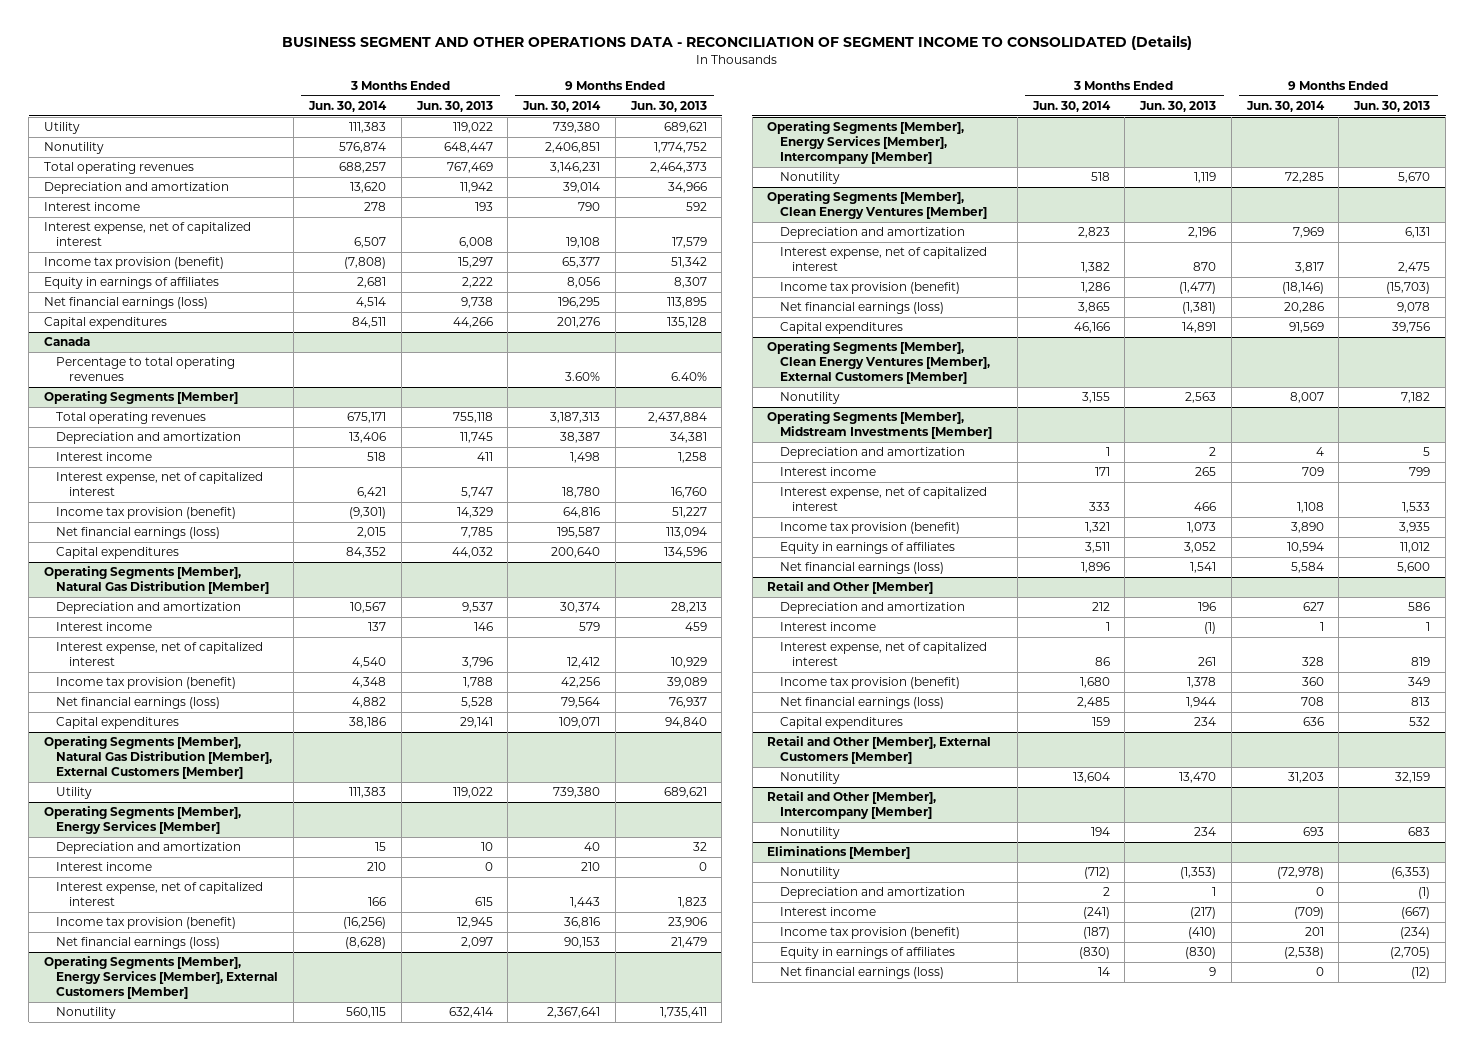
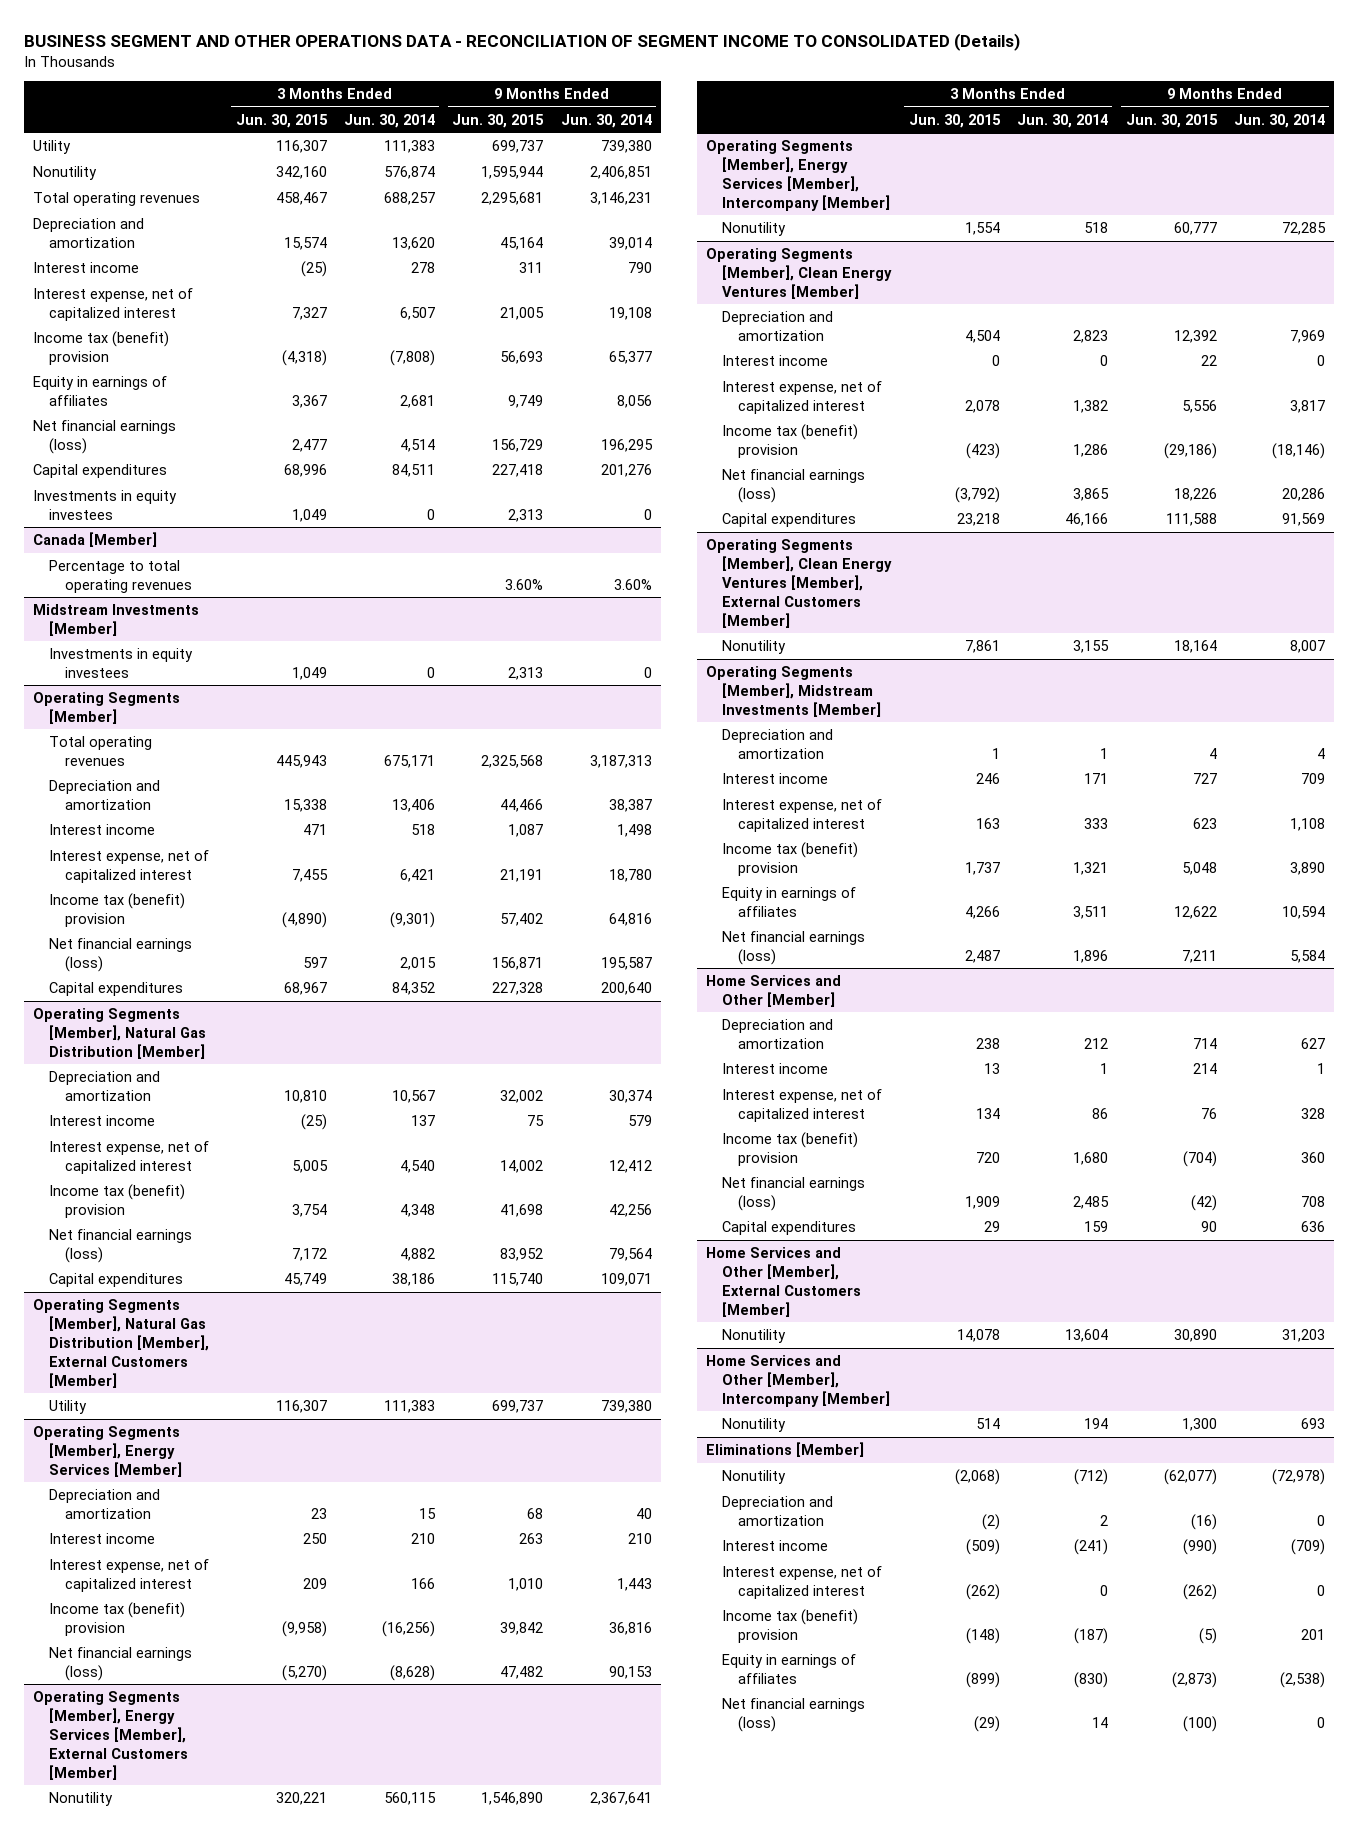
- | 3 Months Ended Jun. 30, 2014 | 3 Months Ended Jun. 30, 2013 | 9 Months Ended Jun. 30, 2014 | 9 Months Ended Jun. 30, 2013
+ | 3 Months Ended Jun. 30, 2015 | 3 Months Ended Jun. 30, 2014 | 9 Months Ended Jun. 30, 2015 | 9 Months Ended Jun. 30, 2014
- Income tax provision (benefit) | (7,808) | 15,297 | 65,377 | 51,342
+ Income tax (benefit) provision | (4,318) | (7,808) | 56,693 | 65,377
- Canada
+ Investments in equity investees | 1,049 | 0 | 2,313 | 0
+ Canada [Member]
+ Midstream Investments [Member]
+ Investments in equity investees | 1,049 | 0 | 2,313 | 0
@ Operating Segments [Member]
- Income tax provision (benefit) | (9,301) | 14,329 | 64,816 | 51,227
+ Income tax (benefit) provision | (4,890) | (9,301) | 57,402 | 64,816
@ Operating Segments [Member], Natural Gas Distribution [Member]
- Income tax provision (benefit) | 4,348 | 1,788 | 42,256 | 39,089
+ Income tax (benefit) provision | 3,754 | 4,348 | 41,698 | 42,256
@ Operating Segments [Member], Energy Services [Member]
- Income tax provision (benefit) | (16,256) | 12,945 | 36,816 | 23,906
+ Income tax (benefit) provision | (9,958) | (16,256) | 39,842 | 36,816
@ Operating Segments [Member], Clean Energy Ventures [Member]
+ Interest income | 0 | 0 | 22 | 0
- Income tax provision (benefit) | 1,286 | (1,477) | (18,146) | (15,703)
+ Income tax (benefit) provision | (423) | 1,286 | (29,186) | (18,146)
@ Operating Segments [Member], Midstream Investments [Member]
- Income tax provision (benefit) | 1,321 | 1,073 | 3,890 | 3,935
+ Income tax (benefit) provision | 1,737 | 1,321 | 5,048 | 3,890
- Retail and Other [Member]
+ Home Services and Other [Member]
- Income tax provision (benefit) | 1,680 | 1,378 | 360 | 349
+ Income tax (benefit) provision | 720 | 1,680 | (704) | 360
- Retail and Other [Member], External Customers [Member]
+ Home Services and Other [Member], External Customers [Member]
- Retail and Other [Member], Intercompany [Member]
+ Home Services and Other [Member], Intercompany [Member]
@ Eliminations [Member]
- Income tax provision (benefit) | (187) | (410) | 201 | (234)
+ Interest expense, net of capitalized interest | (262) | 0 | (262) | 0
+ Income tax (benefit) provision | (148) | (187) | (5) | 201

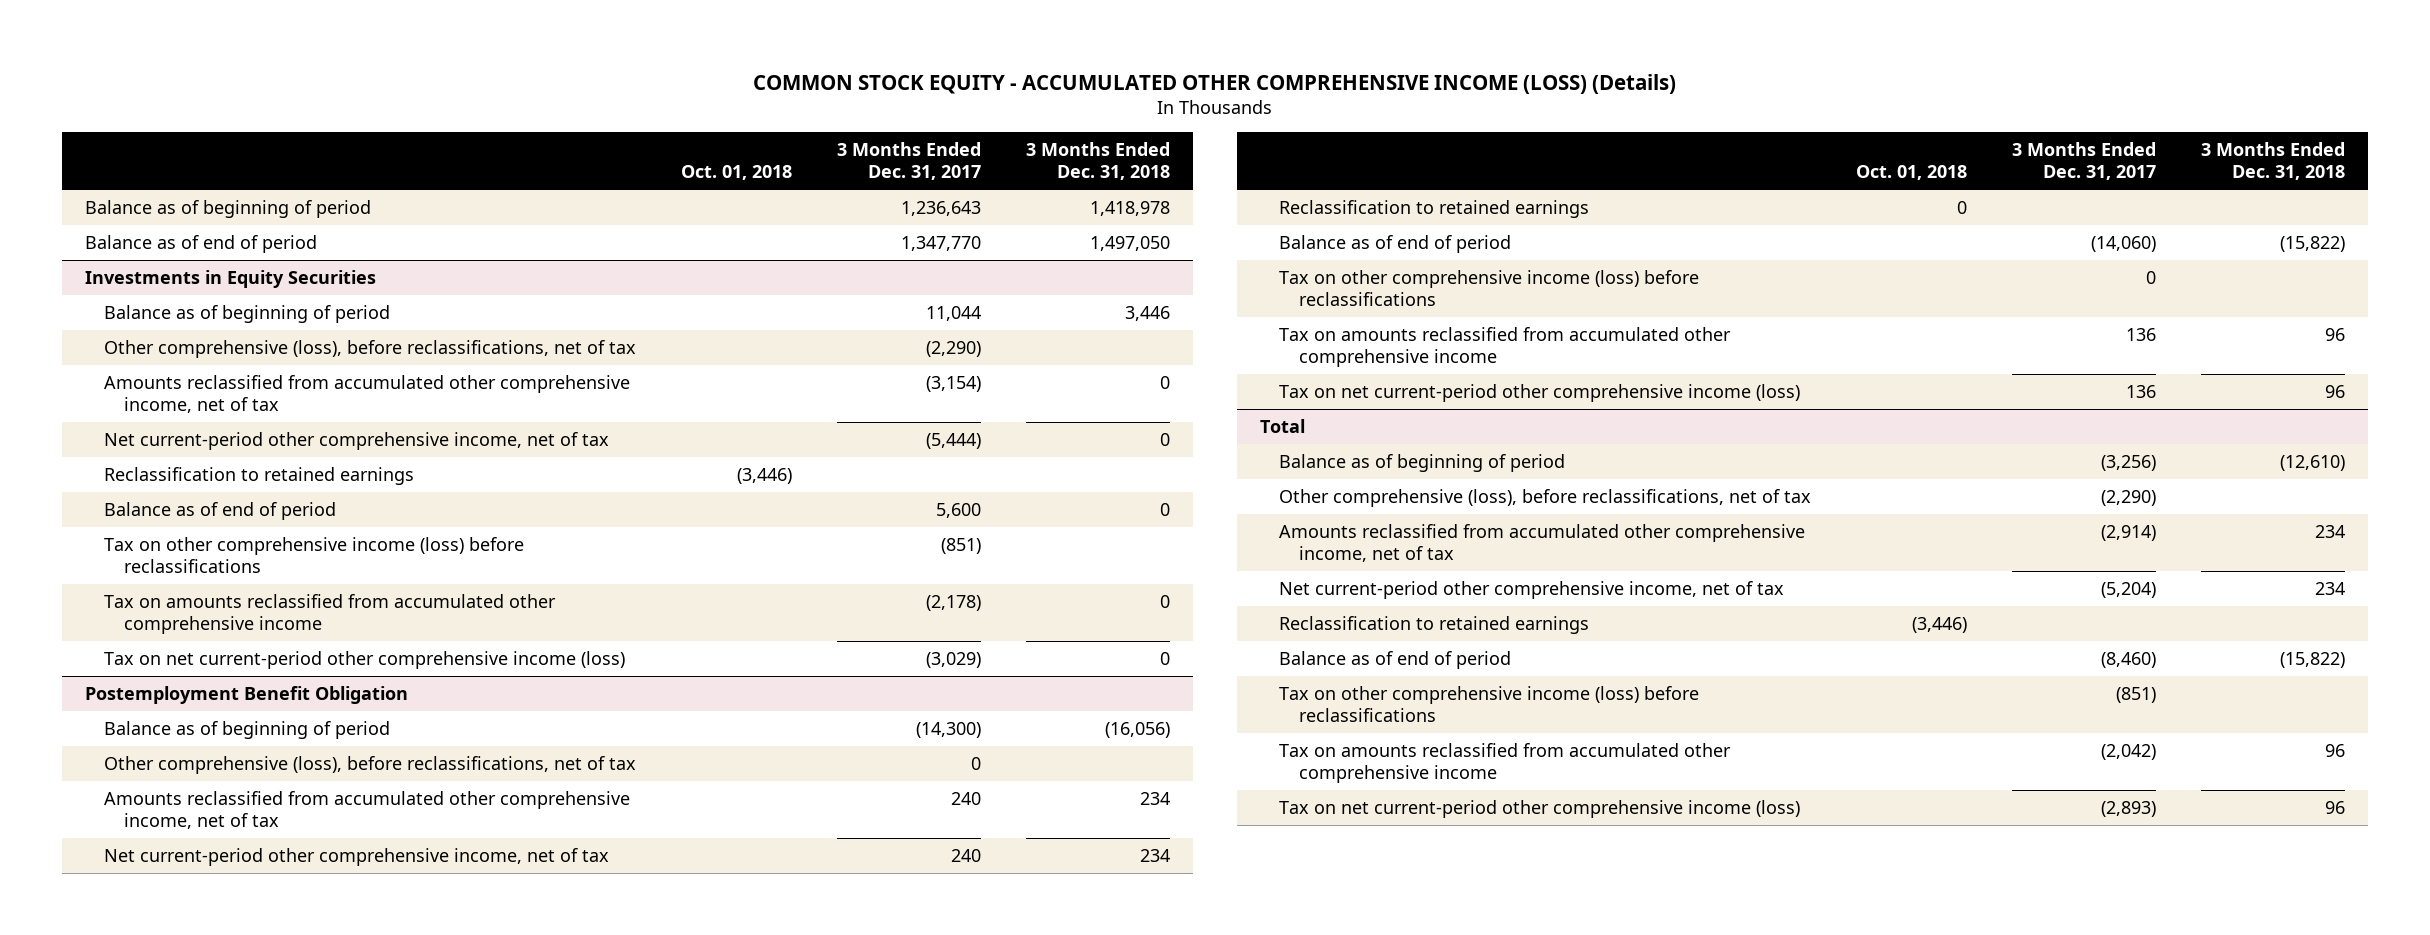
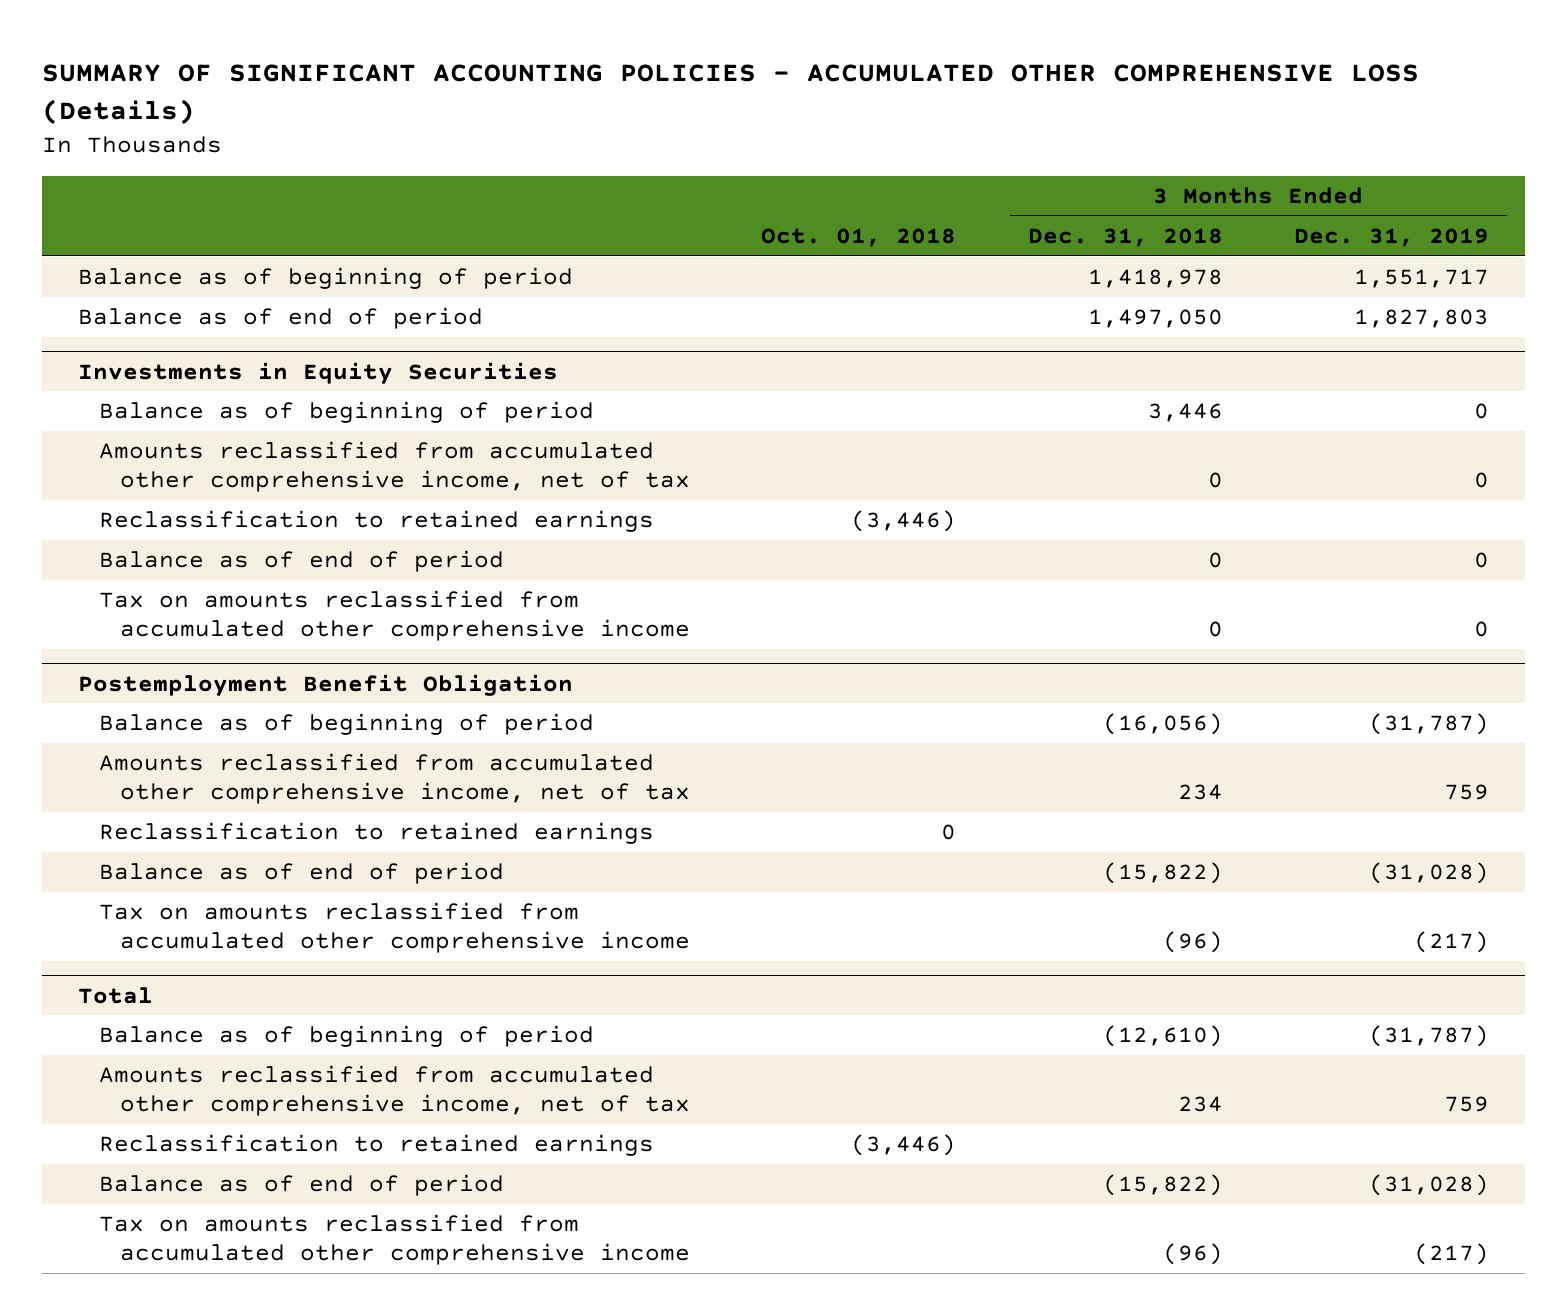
- COMMON STOCK EQUITY - ACCUMULATED OTHER COMPREHENSIVE INCOME (LOSS) (Details)
+ SUMMARY OF SIGNIFICANT ACCOUNTING POLICIES - ACCUMULATED OTHER COMPREHENSIVE LOSS (Details)
- | Oct. 01, 2018 | 3 Months Ended Dec. 31, 2017 | 3 Months Ended Dec. 31, 2018
+ | Oct. 01, 2018 | 3 Months Ended Dec. 31, 2018 | 3 Months Ended Dec. 31, 2019
@ Investments in Equity Securities
- Other comprehensive (loss), before reclassifications, net of tax | | (2,290) |
- Net current-period other comprehensive income, net of tax | | (5,444) | 0
- Tax on other comprehensive income (loss) before reclassifications | | (851) |
- Tax on net current-period other comprehensive income (loss) | | (3,029) | 0
@ Postemployment Benefit Obligation
- Other comprehensive (loss), before reclassifications, net of tax | | 0 |
- Net current-period other comprehensive income, net of tax | | 240 | 234
- Tax on other comprehensive income (loss) before reclassifications | | 0 |
- Tax on amounts reclassified from accumulated other comprehensive income | | 136 | 96
- Tax on net current-period other comprehensive income (loss) | | 136 | 96
+ Tax on amounts reclassified from accumulated other comprehensive income | | (96) | (217)
@ Total
- Other comprehensive (loss), before reclassifications, net of tax | | (2,290) |
- Net current-period other comprehensive income, net of tax | | (5,204) | 234
- Tax on other comprehensive income (loss) before reclassifications | | (851) |
- Tax on amounts reclassified from accumulated other comprehensive income | | (2,042) | 96
- Tax on net current-period other comprehensive income (loss) | | (2,893) | 96
+ Tax on amounts reclassified from accumulated other comprehensive income | | (96) | (217)

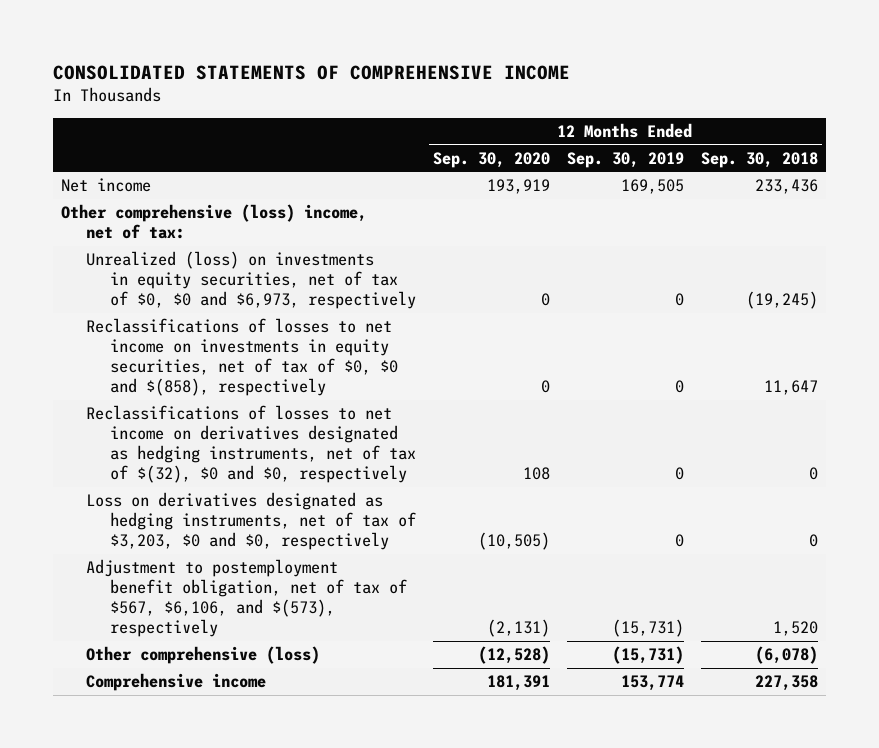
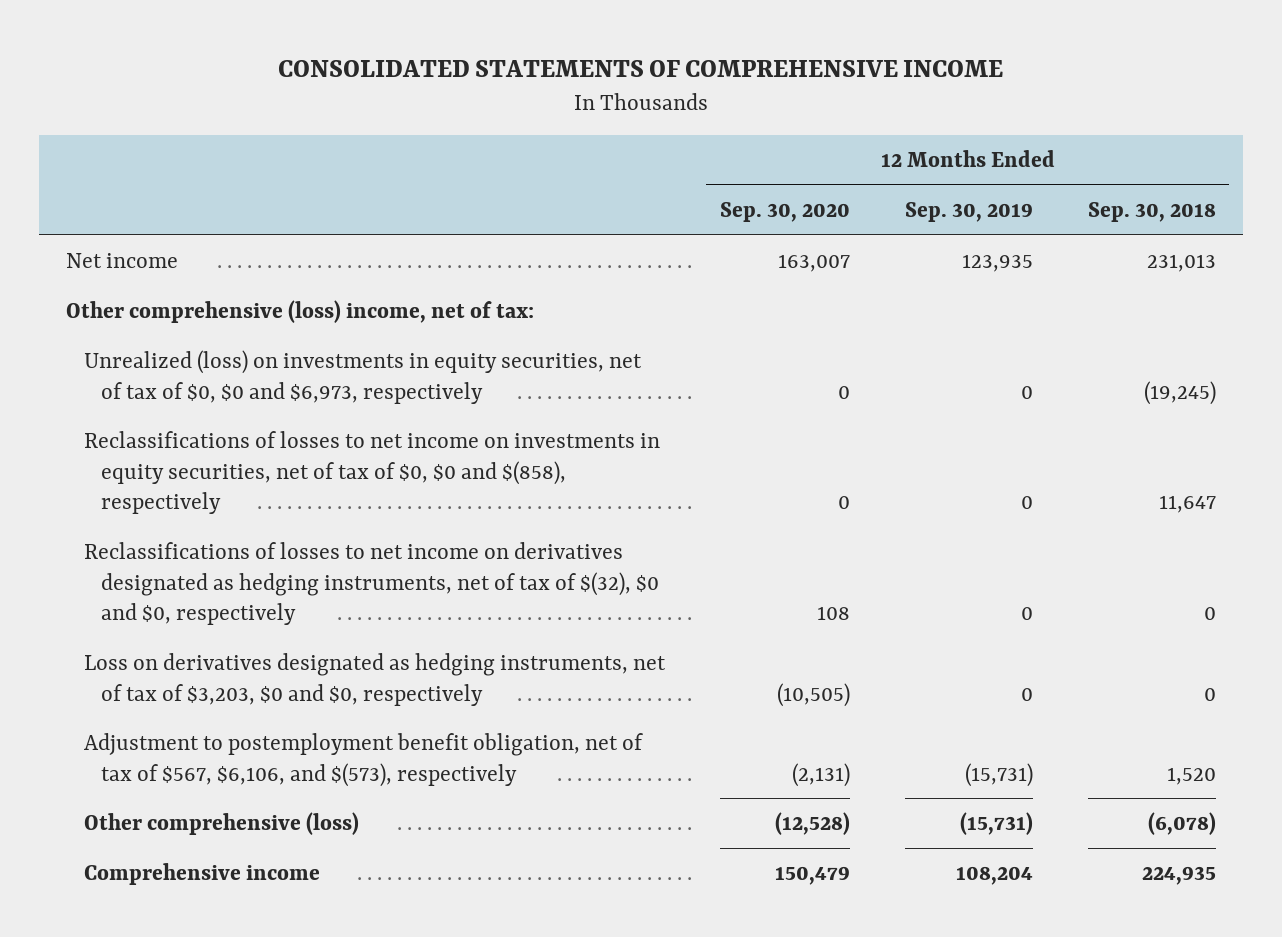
- Net income | 193,919 | 169,505 | 233,436
+ Net income | 163,007 | 123,935 | 231,013
- Comprehensive income | 181,391 | 153,774 | 227,358
+ Comprehensive income | 150,479 | 108,204 | 224,935

